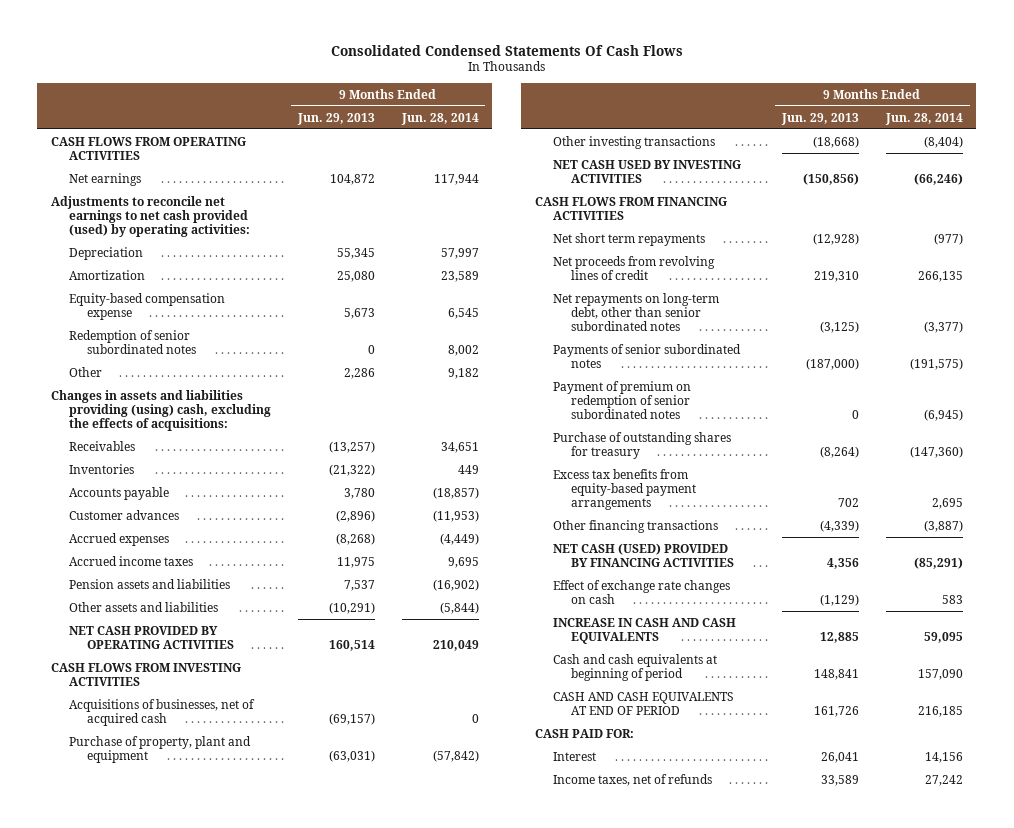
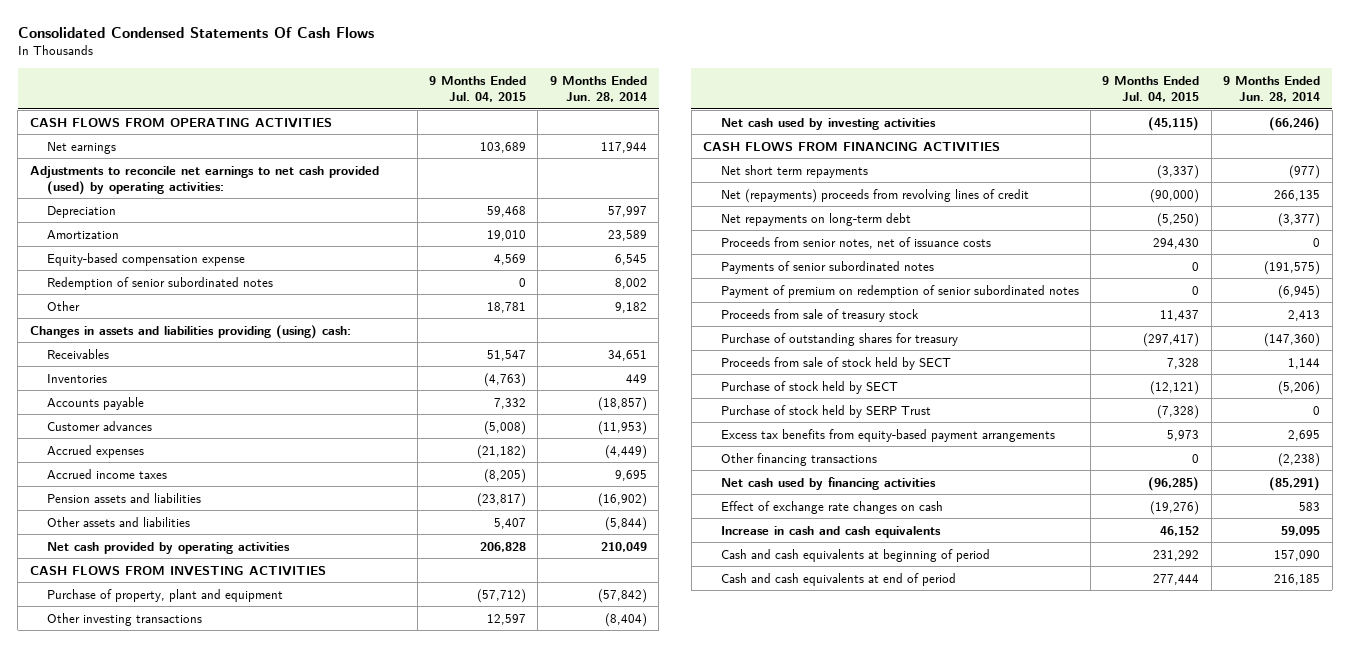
- | 9 Months Ended Jun. 29, 2013 | 9 Months Ended Jun. 28, 2014
+ | 9 Months Ended Jul. 04, 2015 | 9 Months Ended Jun. 28, 2014
- Changes in assets and liabilities providing (using) cash, excluding the effects of acquisitions:
+ Changes in assets and liabilities providing (using) cash:
- NET CASH PROVIDED BY OPERATING ACTIVITIES | 160,514 | 210,049
+ Net cash provided by operating activities | 206,828 | 210,049
- Acquisitions of businesses, net of acquired cash | (69,157) | 0
- NET CASH USED BY INVESTING ACTIVITIES | (150,856) | (66,246)
+ Net cash used by investing activities | (45,115) | (66,246)
- Net proceeds from revolving lines of credit | 219,310 | 266,135
- Net repayments on long-term debt, other than senior subordinated notes | (3,125) | (3,377)
+ Net (repayments) proceeds from revolving lines of credit | (90,000) | 266,135
+ Net repayments on long-term debt | (5,250) | (3,377)
+ Proceeds from senior notes, net of issuance costs | 294,430 | 0
+ Proceeds from sale of treasury stock | 11,437 | 2,413
+ Proceeds from sale of stock held by SECT | 7,328 | 1,144
+ Purchase of stock held by SECT | (12,121) | (5,206)
+ Purchase of stock held by SERP Trust | (7,328) | 0
- Other financing transactions | (4,339) | (3,887)
- NET CASH (USED) PROVIDED BY FINANCING ACTIVITIES | 4,356 | (85,291)
+ Other financing transactions | 0 | (2,238)
+ Net cash used by financing activities | (96,285) | (85,291)
- INCREASE IN CASH AND CASH EQUIVALENTS | 12,885 | 59,095
+ Increase in cash and cash equivalents | 46,152 | 59,095
- CASH AND CASH EQUIVALENTS AT END OF PERIOD | 161,726 | 216,185
- CASH PAID FOR:
- Interest | 26,041 | 14,156
- Income taxes, net of refunds | 33,589 | 27,242
+ Cash and cash equivalents at end of period | 277,444 | 216,185

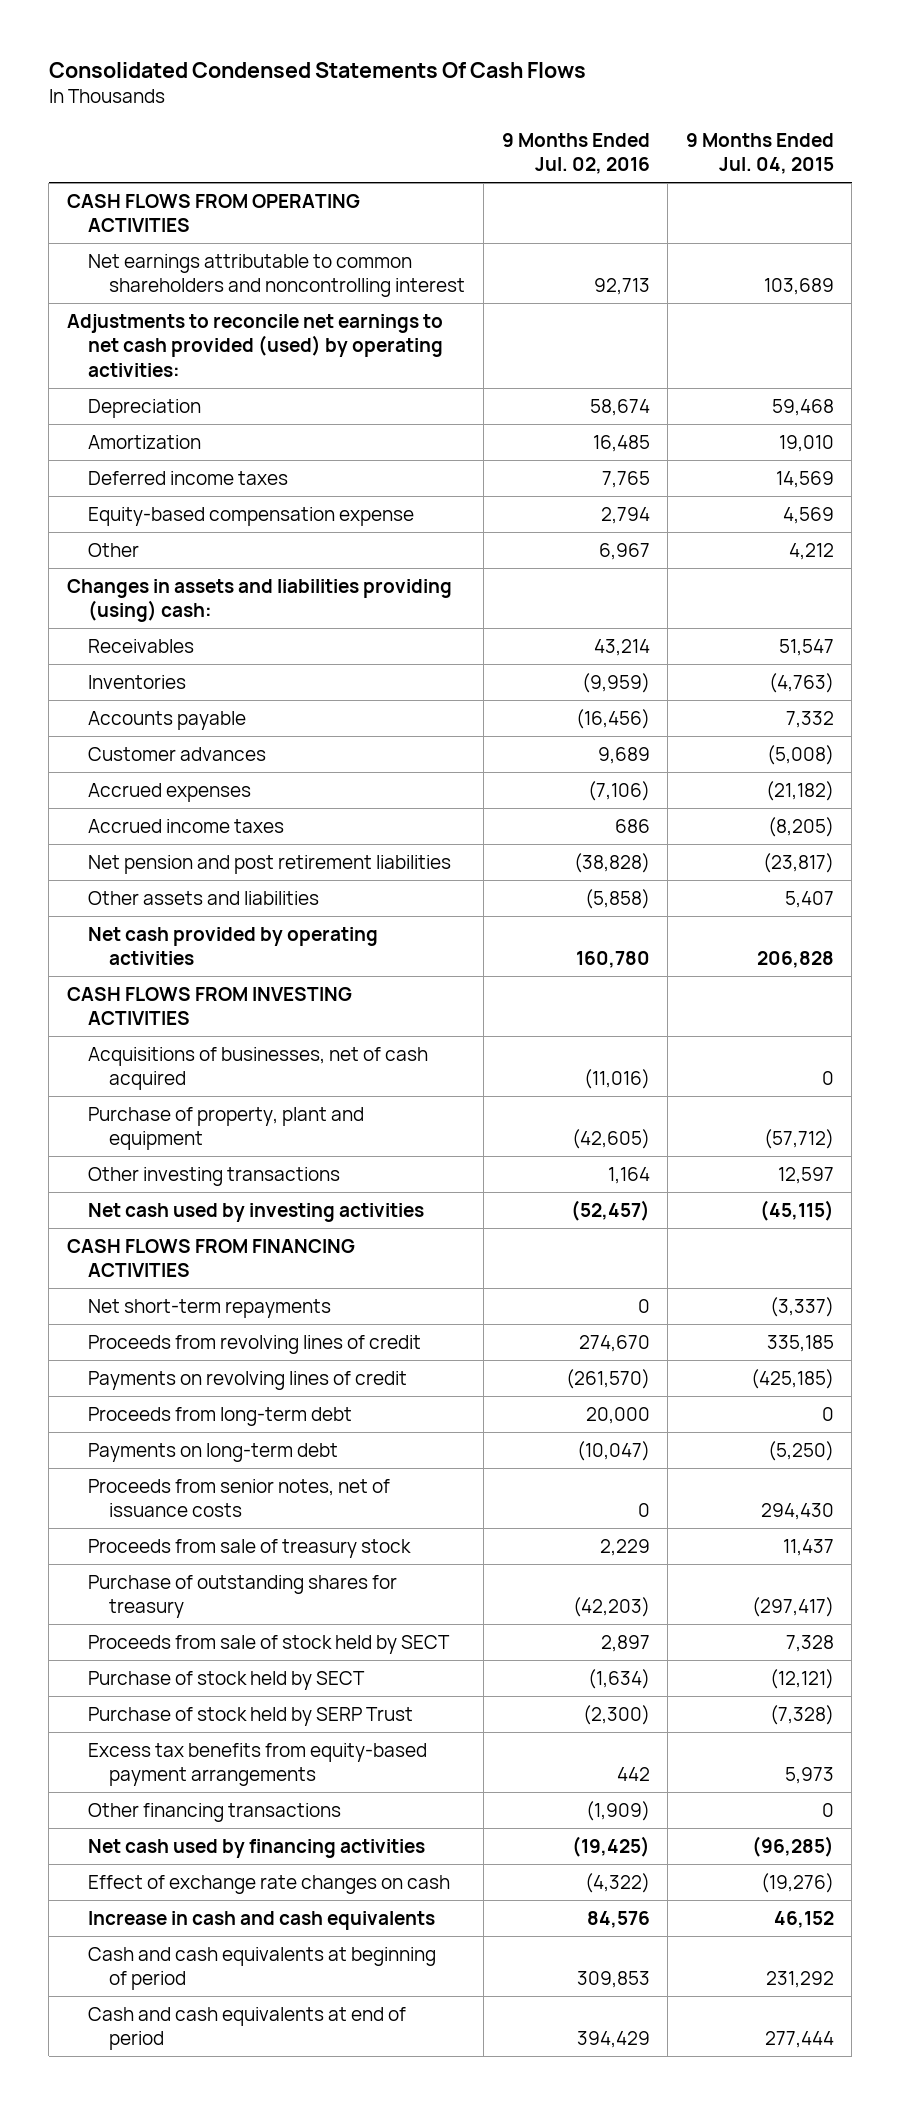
- | 9 Months Ended Jul. 04, 2015 | 9 Months Ended Jun. 28, 2014
+ | 9 Months Ended Jul. 02, 2016 | 9 Months Ended Jul. 04, 2015
- Net earnings | 103,689 | 117,944
+ Net earnings attributable to common shareholders and noncontrolling interest | 92,713 | 103,689
+ Deferred income taxes | 7,765 | 14,569
- Redemption of senior subordinated notes | 0 | 8,002
- Other | 18,781 | 9,182
+ Other | 6,967 | 4,212
- Pension assets and liabilities | (23,817) | (16,902)
+ Net pension and post retirement liabilities | (38,828) | (23,817)
+ Acquisitions of businesses, net of cash acquired | (11,016) | 0
- Net short term repayments | (3,337) | (977)
- Net (repayments) proceeds from revolving lines of credit | (90,000) | 266,135
- Net repayments on long-term debt | (5,250) | (3,377)
+ Net short-term repayments | 0 | (3,337)
+ Proceeds from revolving lines of credit | 274,670 | 335,185
+ Payments on revolving lines of credit | (261,570) | (425,185)
+ Proceeds from long-term debt | 20,000 | 0
+ Payments on long-term debt | (10,047) | (5,250)
- Payments of senior subordinated notes | 0 | (191,575)
- Payment of premium on redemption of senior subordinated notes | 0 | (6,945)

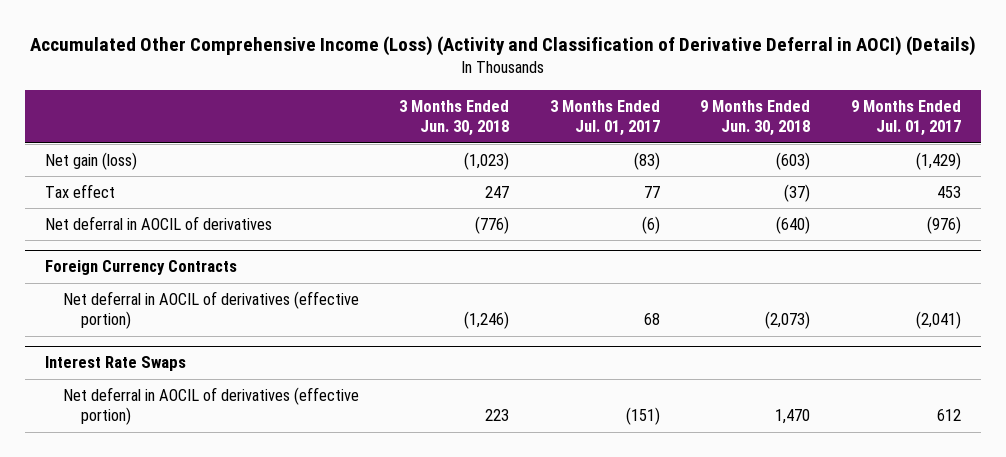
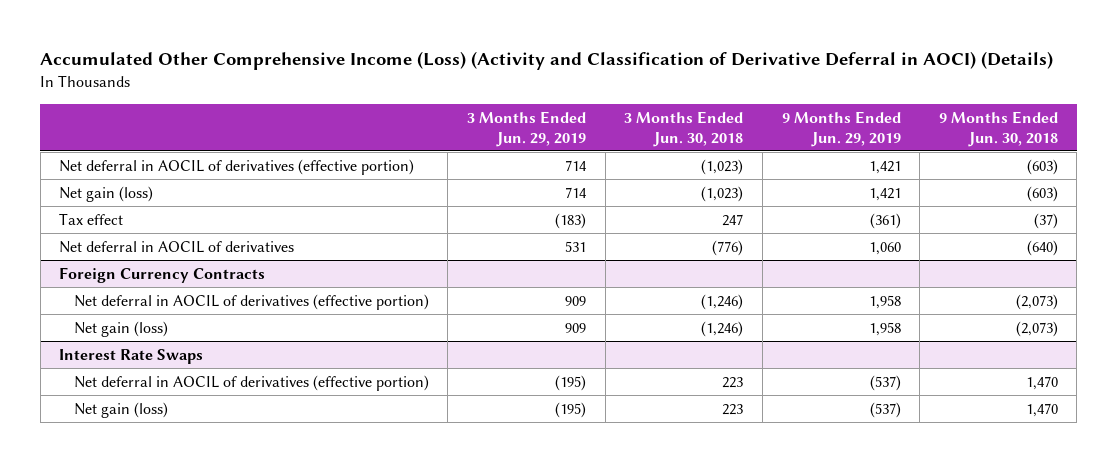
- | 3 Months Ended Jun. 30, 2018 | 3 Months Ended Jul. 01, 2017 | 9 Months Ended Jun. 30, 2018 | 9 Months Ended Jul. 01, 2017
+ | 3 Months Ended Jun. 29, 2019 | 3 Months Ended Jun. 30, 2018 | 9 Months Ended Jun. 29, 2019 | 9 Months Ended Jun. 30, 2018
+ Net deferral in AOCIL of derivatives (effective portion) | 714 | (1,023) | 1,421 | (603)
@ Foreign Currency Contracts
+ Net gain (loss) | 909 | (1,246) | 1,958 | (2,073)
@ Interest Rate Swaps
+ Net gain (loss) | (195) | 223 | (537) | 1,470

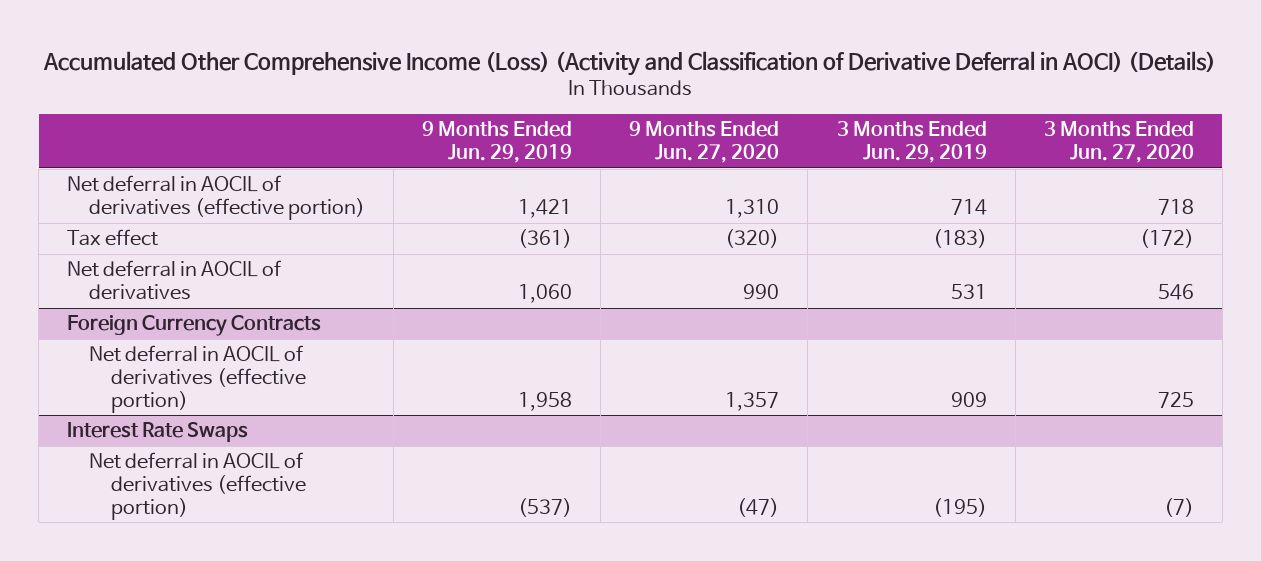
- | 3 Months Ended Jun. 29, 2019 | 3 Months Ended Jun. 30, 2018 | 9 Months Ended Jun. 29, 2019 | 9 Months Ended Jun. 30, 2018
+ | 9 Months Ended Jun. 29, 2019 | 9 Months Ended Jun. 27, 2020 | 3 Months Ended Jun. 29, 2019 | 3 Months Ended Jun. 27, 2020
- Net gain (loss) | 714 | (1,023) | 1,421 | (603)
@ Foreign Currency Contracts
- Net gain (loss) | 909 | (1,246) | 1,958 | (2,073)
@ Interest Rate Swaps
- Net gain (loss) | (195) | 223 | (537) | 1,470

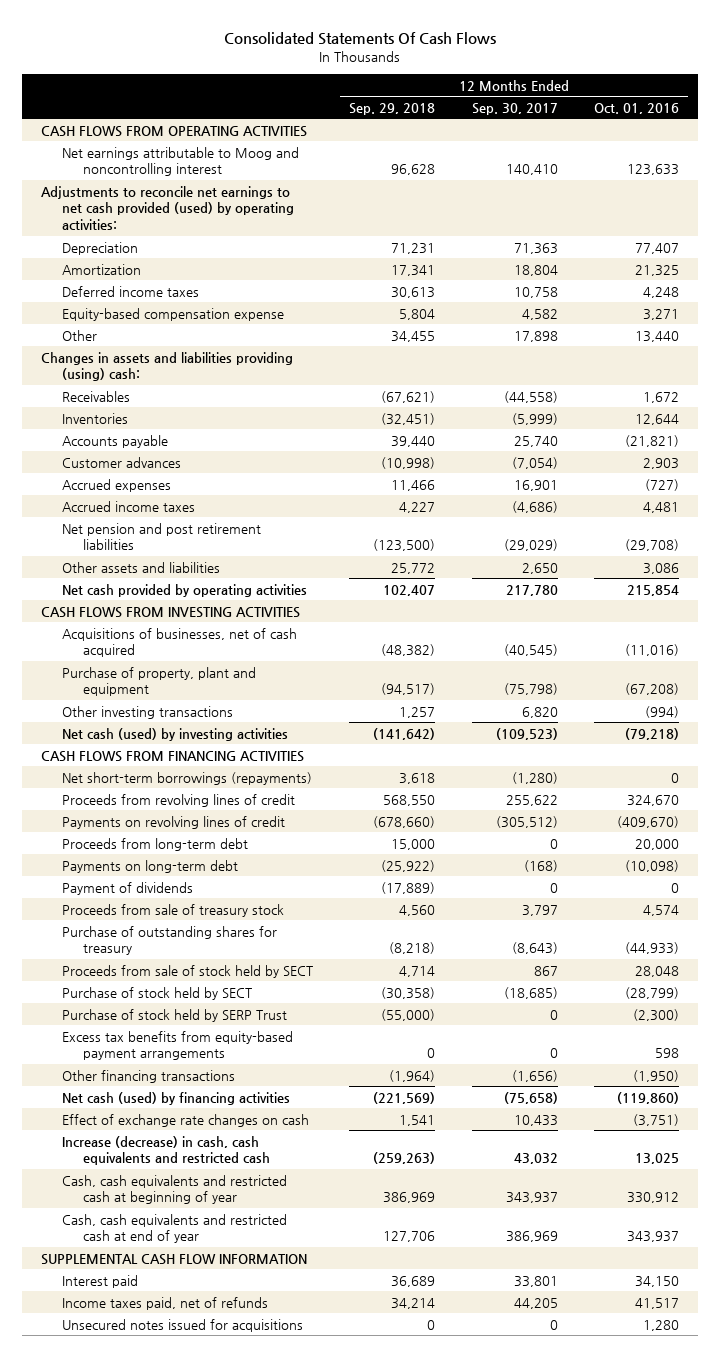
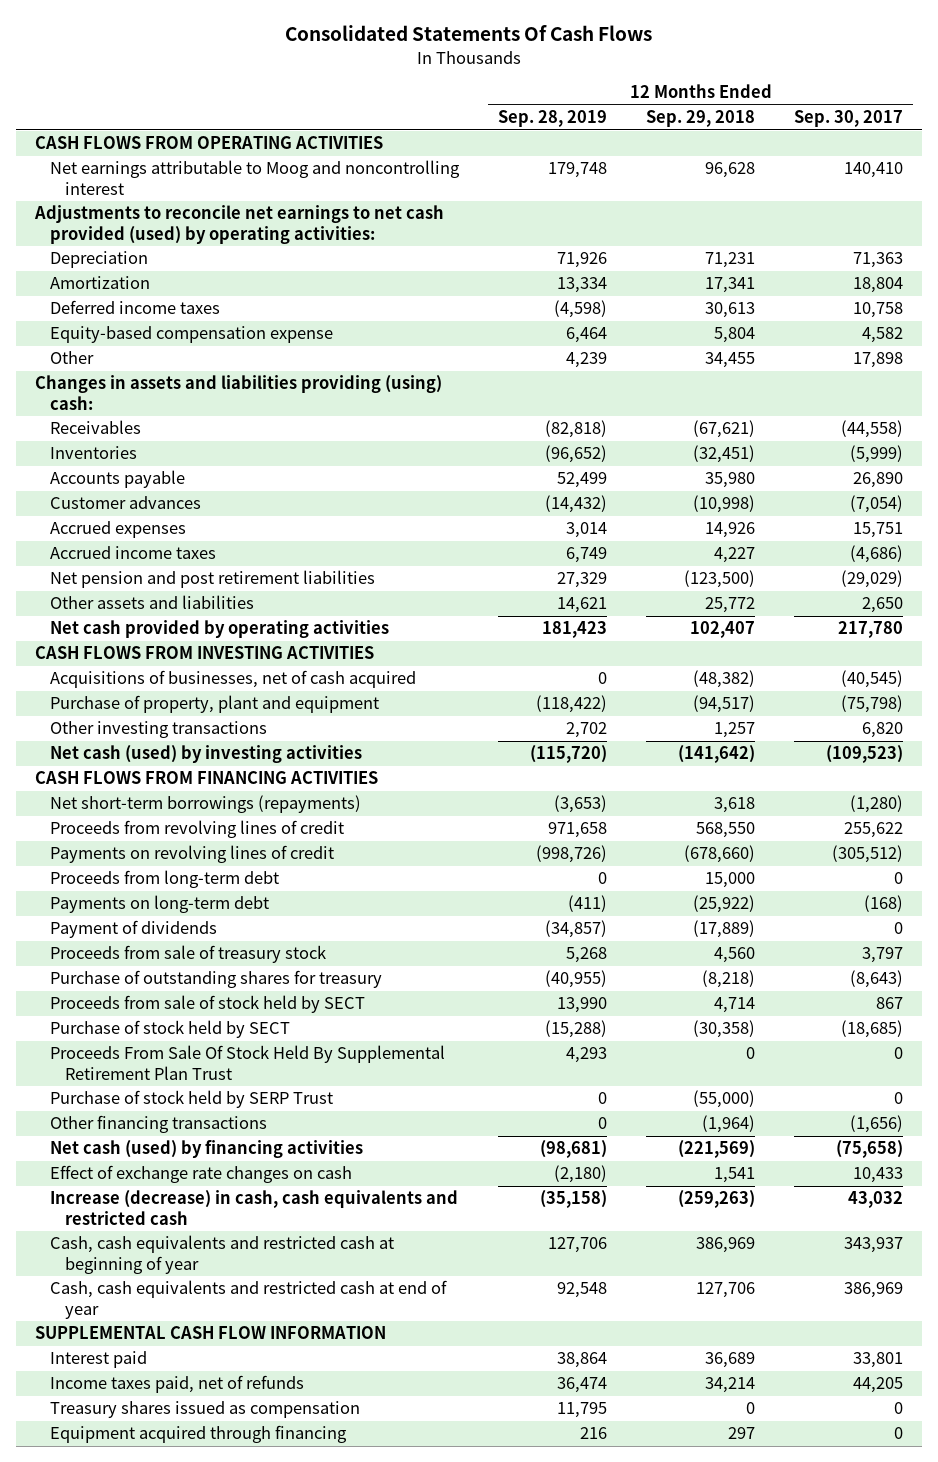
- | 12 Months Ended Sep. 29, 2018 | 12 Months Ended Sep. 30, 2017 | 12 Months Ended Oct. 01, 2016
+ | 12 Months Ended Sep. 28, 2019 | 12 Months Ended Sep. 29, 2018 | 12 Months Ended Sep. 30, 2017
- Accounts payable | 39,440 | 25,740 | (21,821)
+ Accounts payable | 52,499 | 35,980 | 26,890
- Accrued expenses | 11,466 | 16,901 | (727)
+ Accrued expenses | 3,014 | 14,926 | 15,751
+ Proceeds From Sale Of Stock Held By Supplemental Retirement Plan Trust | 4,293 | 0 | 0
- Excess tax benefits from equity-based payment arrangements | 0 | 0 | 598
- Unsecured notes issued for acquisitions | 0 | 0 | 1,280
+ Treasury shares issued as compensation | 11,795 | 0 | 0
+ Equipment acquired through financing | 216 | 297 | 0

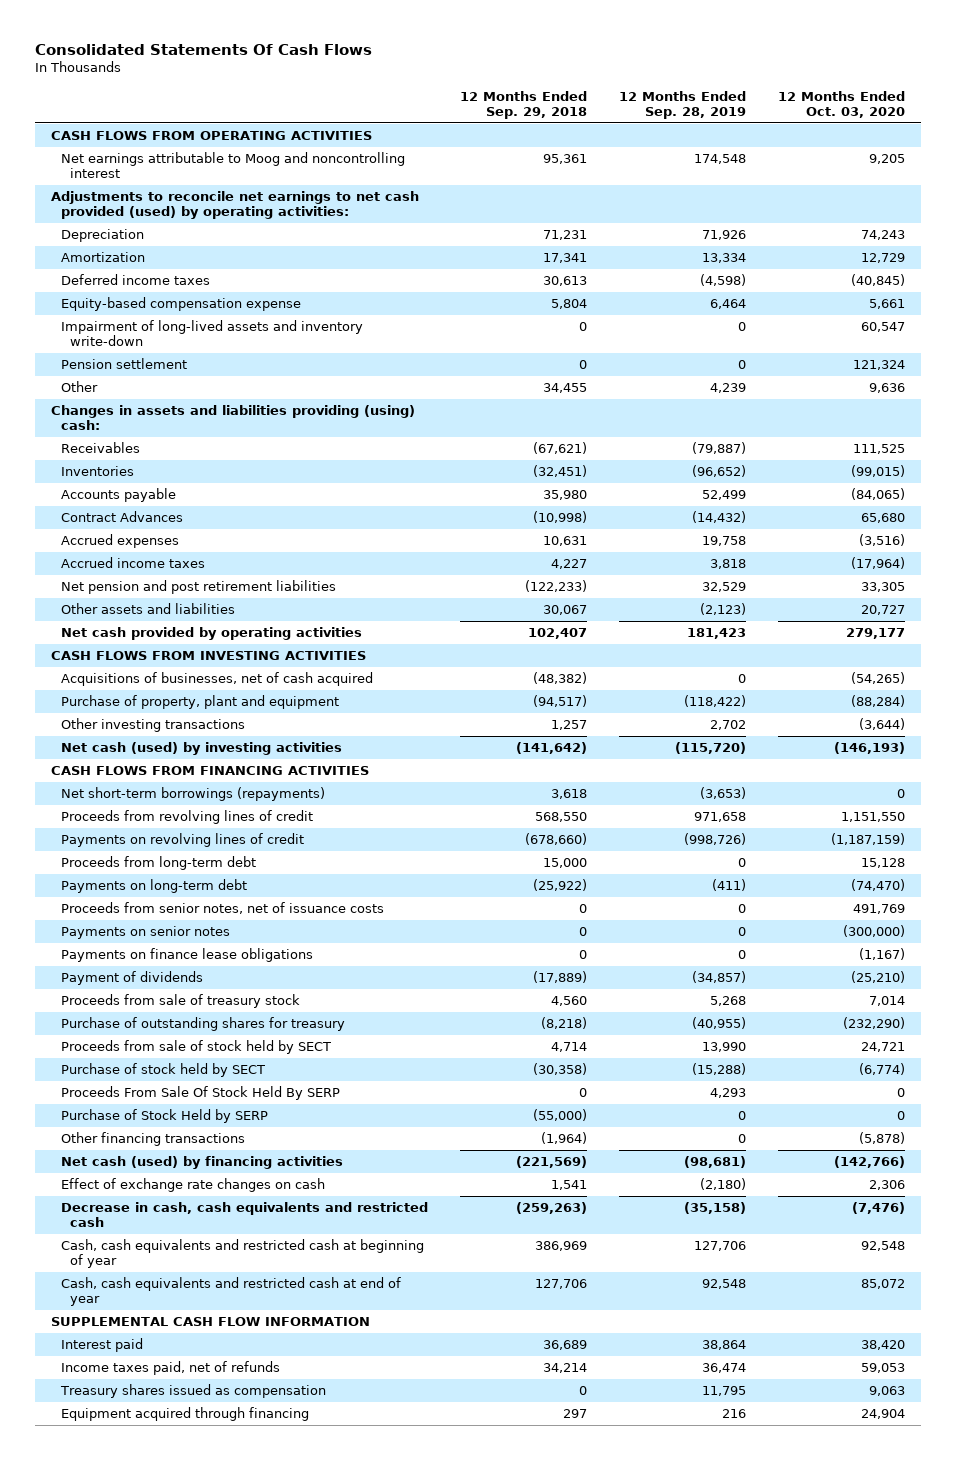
- | 12 Months Ended Sep. 28, 2019 | 12 Months Ended Sep. 29, 2018 | 12 Months Ended Sep. 30, 2017
+ | 12 Months Ended Sep. 29, 2018 | 12 Months Ended Sep. 28, 2019 | 12 Months Ended Oct. 03, 2020
- Net earnings attributable to Moog and noncontrolling interest | 179,748 | 96,628 | 140,410
+ Net earnings attributable to Moog and noncontrolling interest | 95,361 | 174,548 | 9,205
+ Impairment of long-lived assets and inventory write-down | 0 | 0 | 60,547
+ Pension settlement | 0 | 0 | 121,324
- Receivables | (82,818) | (67,621) | (44,558)
+ Receivables | (67,621) | (79,887) | 111,525
- Customer advances | (14,432) | (10,998) | (7,054)
- Accrued expenses | 3,014 | 14,926 | 15,751
- Accrued income taxes | 6,749 | 4,227 | (4,686)
- Net pension and post retirement liabilities | 27,329 | (123,500) | (29,029)
- Other assets and liabilities | 14,621 | 25,772 | 2,650
+ Contract Advances | (10,998) | (14,432) | 65,680
+ Accrued expenses | 10,631 | 19,758 | (3,516)
+ Accrued income taxes | 4,227 | 3,818 | (17,964)
+ Net pension and post retirement liabilities | (122,233) | 32,529 | 33,305
+ Other assets and liabilities | 30,067 | (2,123) | 20,727
+ Proceeds from senior notes, net of issuance costs | 0 | 0 | 491,769
+ Payments on senior notes | 0 | 0 | (300,000)
+ Payments on finance lease obligations | 0 | 0 | (1,167)
- Proceeds From Sale Of Stock Held By Supplemental Retirement Plan Trust | 4,293 | 0 | 0
- Purchase of stock held by SERP Trust | 0 | (55,000) | 0
+ Proceeds From Sale Of Stock Held By SERP | 0 | 4,293 | 0
+ Purchase of Stock Held by SERP | (55,000) | 0 | 0
- Increase (decrease) in cash, cash equivalents and restricted cash | (35,158) | (259,263) | 43,032
+ Decrease in cash, cash equivalents and restricted cash | (259,263) | (35,158) | (7,476)

